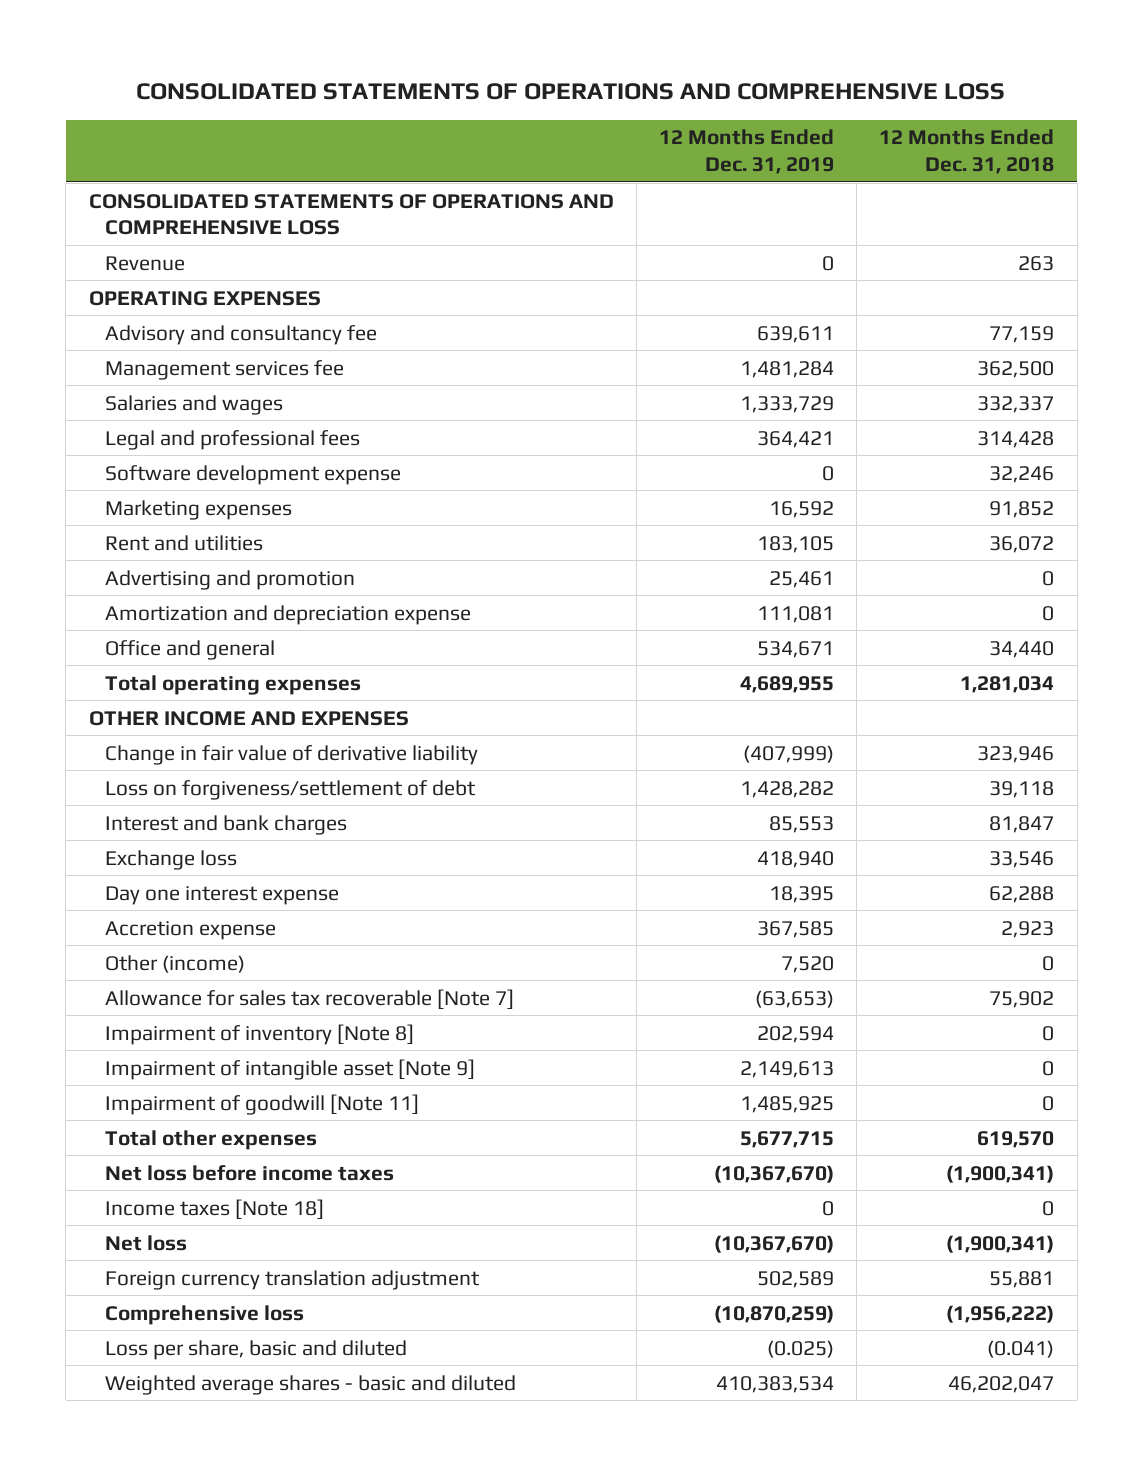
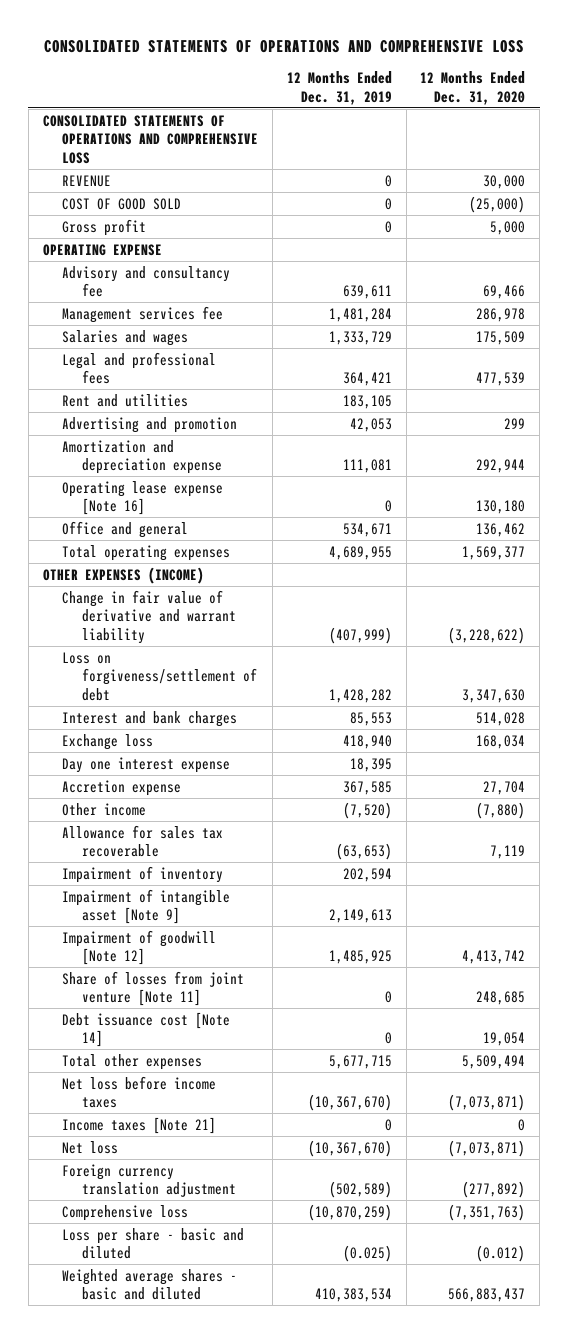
- | 12 Months Ended Dec. 31, 2019 | 12 Months Ended Dec. 31, 2018
+ | 12 Months Ended Dec. 31, 2019 | 12 Months Ended Dec. 31, 2020
- Revenue | 0 | 263
- OPERATING EXPENSES
+ REVENUE | 0 | 30,000
+ COST OF GOOD SOLD | 0 | (25,000)
+ Gross profit | 0 | 5,000
+ OPERATING EXPENSE
- Software development expense | 0 | 32,246
- Marketing expenses | 16,592 | 91,852
- Advertising and promotion | 25,461 | 0
+ Advertising and promotion | 42,053 | 299
+ Operating lease expense [Note 16] | 0 | 130,180
- OTHER INCOME AND EXPENSES
- Change in fair value of derivative liability | (407,999) | 323,946
+ OTHER EXPENSES (INCOME)
+ Change in fair value of derivative and warrant liability | (407,999) | (3,228,622)
- Other (income) | 7,520 | 0
- Allowance for sales tax recoverable [Note 7] | (63,653) | 75,902
- Impairment of inventory [Note 8] | 202,594 | 0
+ Other income | (7,520) | (7,880)
+ Allowance for sales tax recoverable | (63,653) | 7,119
+ Impairment of inventory | 202,594 |
- Impairment of goodwill [Note 11] | 1,485,925 | 0
+ Impairment of goodwill [Note 12] | 1,485,925 | 4,413,742
+ Share of losses from joint venture [Note 11] | 0 | 248,685
+ Debt issuance cost [Note 14] | 0 | 19,054
- Income taxes [Note 18] | 0 | 0
+ Income taxes [Note 21] | 0 | 0
- Foreign currency translation adjustment | 502,589 | 55,881
+ Foreign currency translation adjustment | (502,589) | (277,892)
- Loss per share, basic and diluted | (0.025) | (0.041)
+ Loss per share - basic and diluted | (0.025) | (0.012)

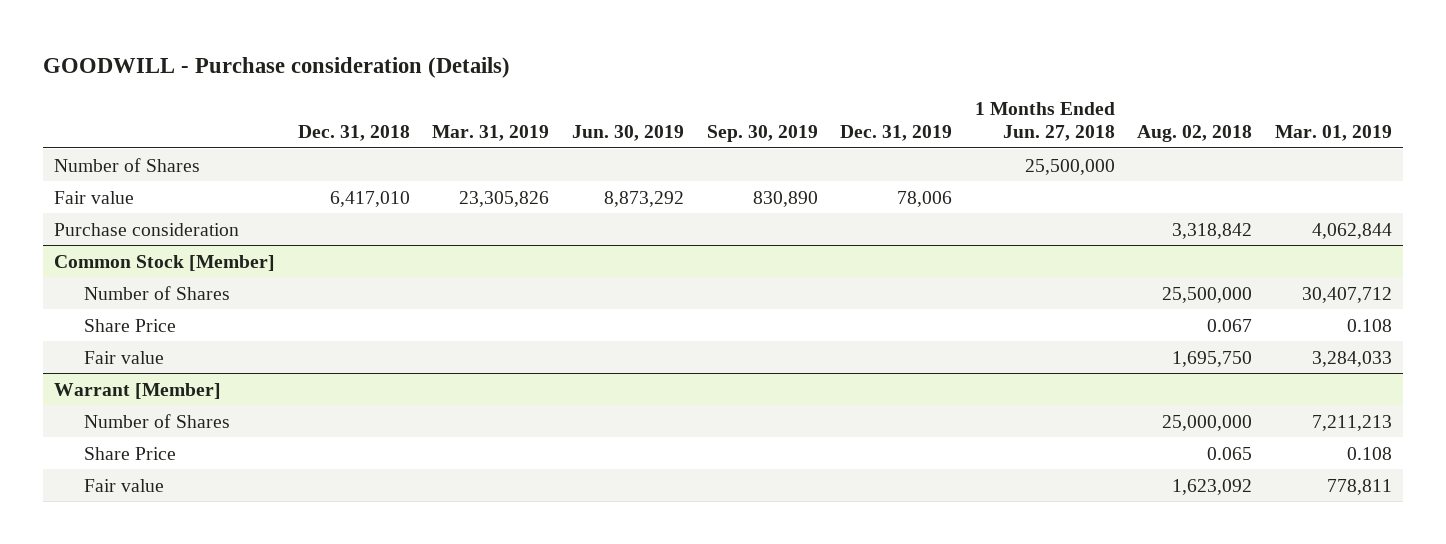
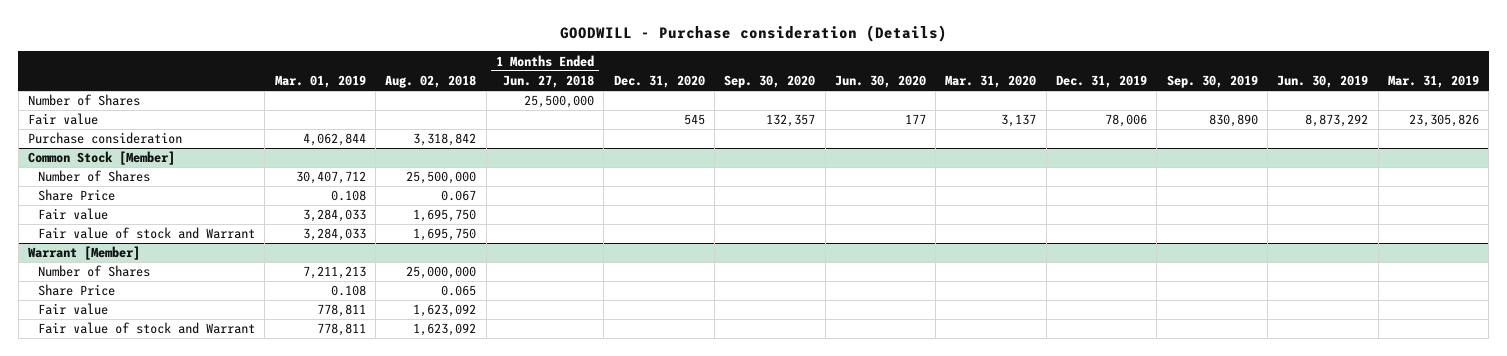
- | Dec. 31, 2018 | Mar. 31, 2019 | Jun. 30, 2019 | Sep. 30, 2019 | Dec. 31, 2019 | 1 Months Ended Jun. 27, 2018 | Aug. 02, 2018 | Mar. 01, 2019
+ | Mar. 01, 2019 | Aug. 02, 2018 | 1 Months Ended Jun. 27, 2018 | Dec. 31, 2020 | Sep. 30, 2020 | Jun. 30, 2020 | Mar. 31, 2020 | Dec. 31, 2019 | Sep. 30, 2019 | Jun. 30, 2019 | Mar. 31, 2019
@ Common Stock [Member]
+ Fair value of stock and Warrant | 3,284,033 | 1,695,750 | | | | | | | | |
@ Warrant [Member]
+ Fair value of stock and Warrant | 778,811 | 1,623,092 | | | | | | | | |

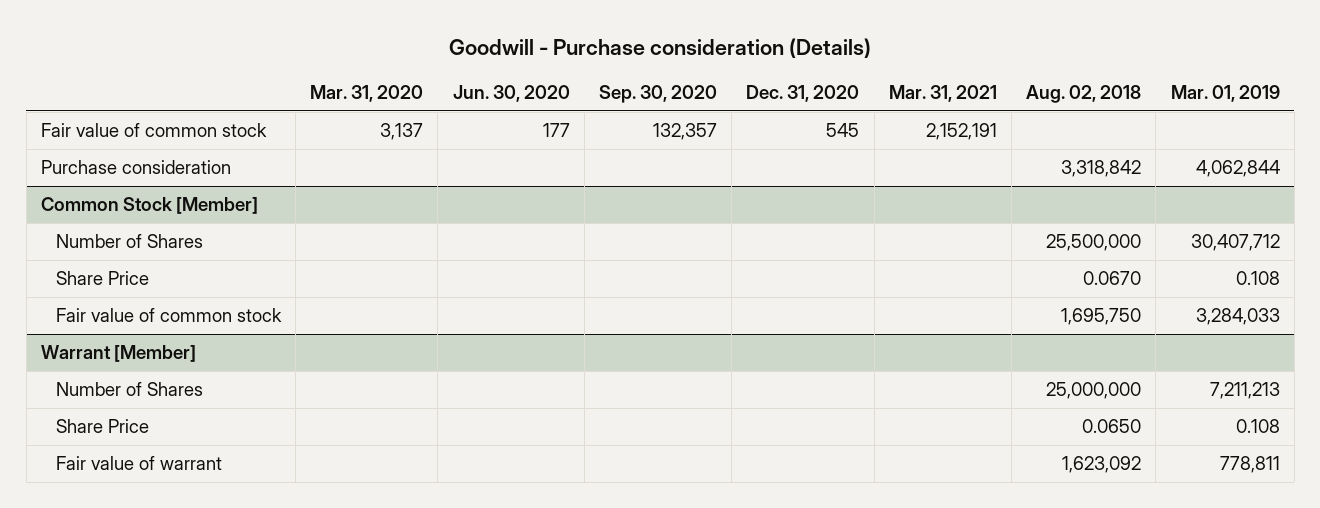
- GOODWILL - Purchase consideration (Details)
+ Goodwill - Purchase consideration (Details)
- | Mar. 01, 2019 | Aug. 02, 2018 | 1 Months Ended Jun. 27, 2018 | Dec. 31, 2020 | Sep. 30, 2020 | Jun. 30, 2020 | Mar. 31, 2020 | Dec. 31, 2019 | Sep. 30, 2019 | Jun. 30, 2019 | Mar. 31, 2019
+ | Mar. 31, 2020 | Jun. 30, 2020 | Sep. 30, 2020 | Dec. 31, 2020 | Mar. 31, 2021 | Aug. 02, 2018 | Mar. 01, 2019
- Number of Shares | | | 25,500,000 | | | | | | | |
- Fair value | | | | 545 | 132,357 | 177 | 3,137 | 78,006 | 830,890 | 8,873,292 | 23,305,826
+ Fair value of common stock | 3,137 | 177 | 132,357 | 545 | 2,152,191 | |
@ Common Stock [Member]
- Share Price | 0.108 | 0.067 | | | | | | | | |
- Fair value | 3,284,033 | 1,695,750 | | | | | | | | |
- Fair value of stock and Warrant | 3,284,033 | 1,695,750 | | | | | | | | |
+ Share Price | | | | | | 0.0670 | 0.108
+ Fair value of common stock | | | | | | 1,695,750 | 3,284,033
@ Warrant [Member]
- Share Price | 0.108 | 0.065 | | | | | | | | |
- Fair value | 778,811 | 1,623,092 | | | | | | | | |
- Fair value of stock and Warrant | 778,811 | 1,623,092 | | | | | | | | |
+ Share Price | | | | | | 0.0650 | 0.108
+ Fair value of warrant | | | | | | 1,623,092 | 778,811

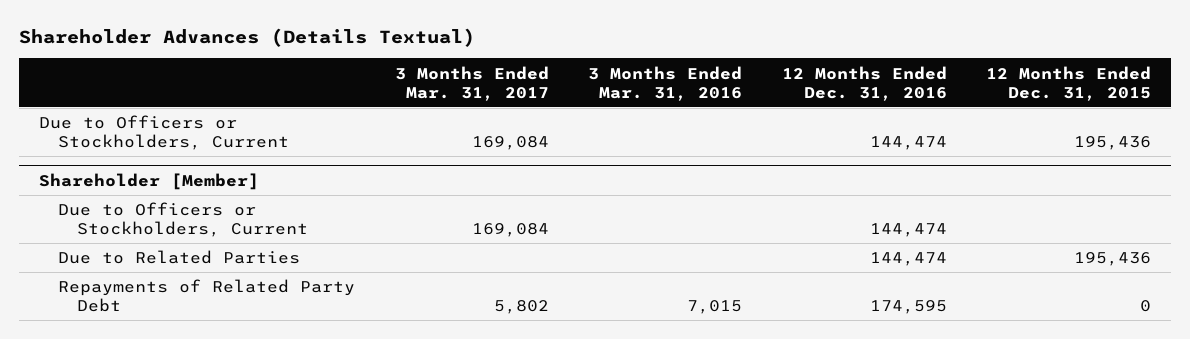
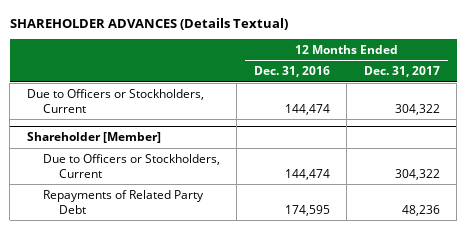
- Shareholder Advances (Details Textual)
+ SHAREHOLDER ADVANCES (Details Textual)
- | 3 Months Ended Mar. 31, 2017 | 3 Months Ended Mar. 31, 2016 | 12 Months Ended Dec. 31, 2016 | 12 Months Ended Dec. 31, 2015
+ | 12 Months Ended Dec. 31, 2016 | 12 Months Ended Dec. 31, 2017
@ Shareholder [Member]
- Due to Related Parties | | | 144,474 | 195,436

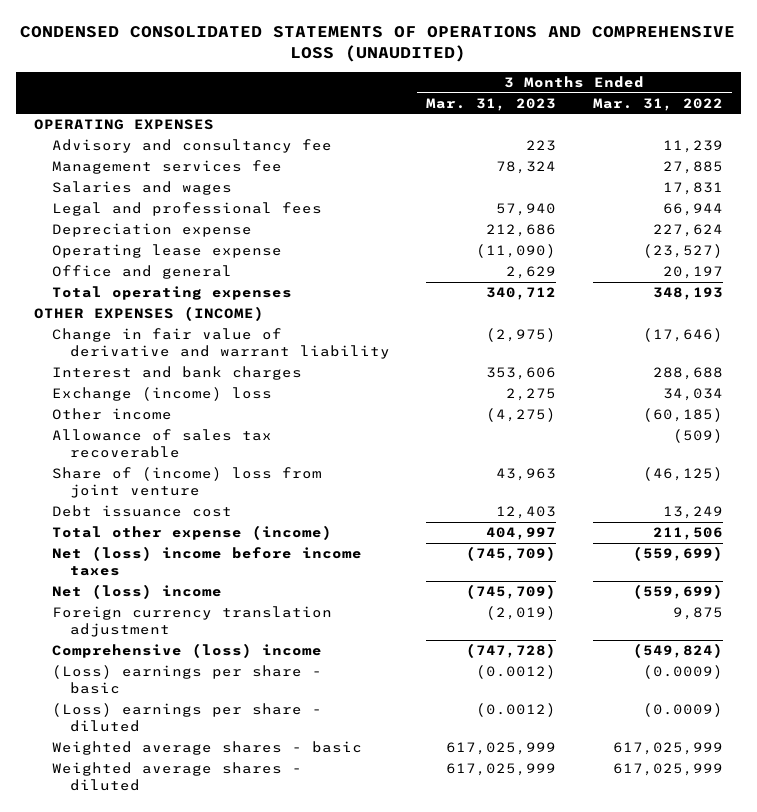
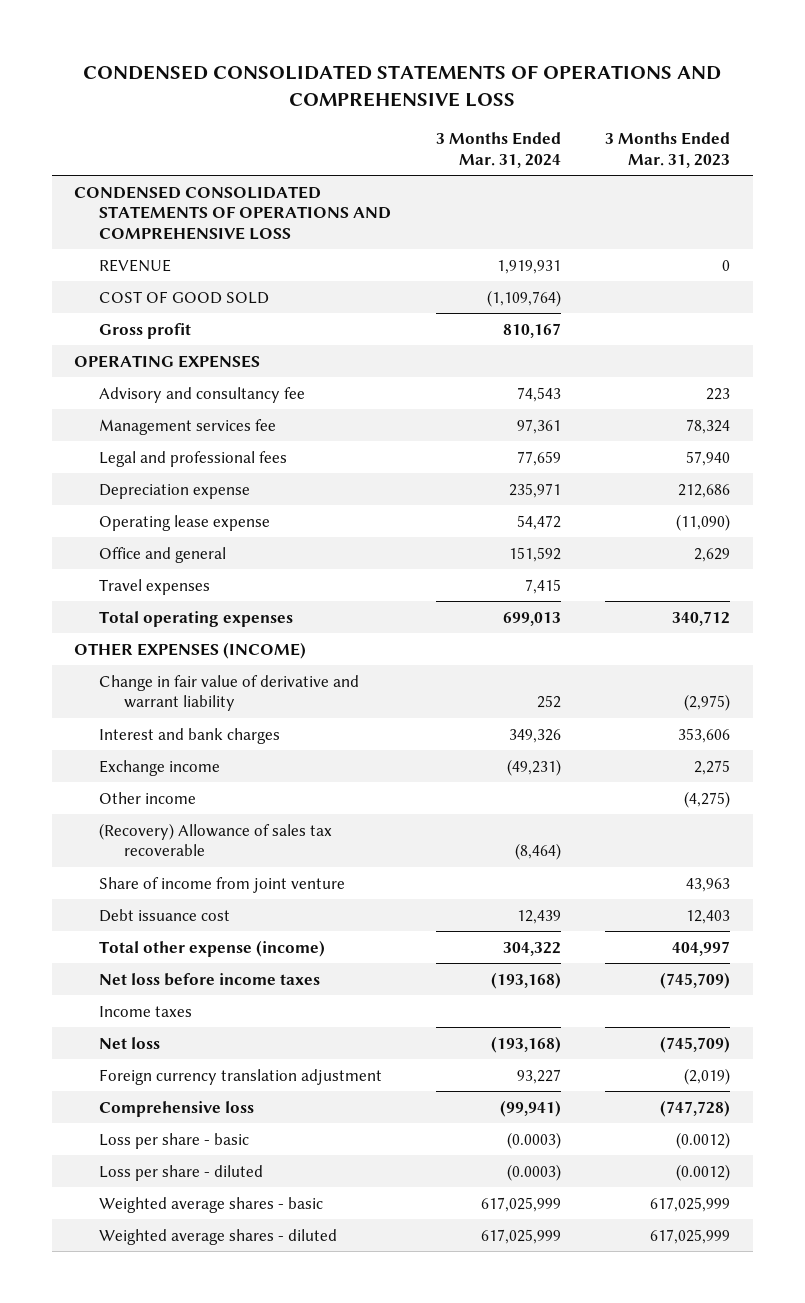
- CONDENSED CONSOLIDATED STATEMENTS OF OPERATIONS AND COMPREHENSIVE LOSS (UNAUDITED)
+ CONDENSED CONSOLIDATED STATEMENTS OF OPERATIONS AND COMPREHENSIVE LOSS
- | 3 Months Ended Mar. 31, 2023 | 3 Months Ended Mar. 31, 2022
+ | 3 Months Ended Mar. 31, 2024 | 3 Months Ended Mar. 31, 2023
+ CONDENSED CONSOLIDATED STATEMENTS OF OPERATIONS AND COMPREHENSIVE LOSS
+ REVENUE | 1,919,931 | 0
+ COST OF GOOD SOLD | (1,109,764) |
+ Gross profit | 810,167 |
- Salaries and wages | | 17,831
+ Travel expenses | 7,415 |
- Exchange (income) loss | 2,275 | 34,034
+ Exchange income | (49,231) | 2,275
- Allowance of sales tax recoverable | | (509)
- Share of (income) loss from joint venture | 43,963 | (46,125)
+ (Recovery) Allowance of sales tax recoverable | (8,464) |
+ Share of income from joint venture | | 43,963
- Net (loss) income before income taxes | (745,709) | (559,699)
- Net (loss) income | (745,709) | (559,699)
+ Net loss before income taxes | (193,168) | (745,709)
+ Income taxes
+ Net loss | (193,168) | (745,709)
- Comprehensive (loss) income | (747,728) | (549,824)
- (Loss) earnings per share - basic | (0.0012) | (0.0009)
- (Loss) earnings per share - diluted | (0.0012) | (0.0009)
+ Comprehensive loss | (99,941) | (747,728)
+ Loss per share - basic | (0.0003) | (0.0012)
+ Loss per share - diluted | (0.0003) | (0.0012)

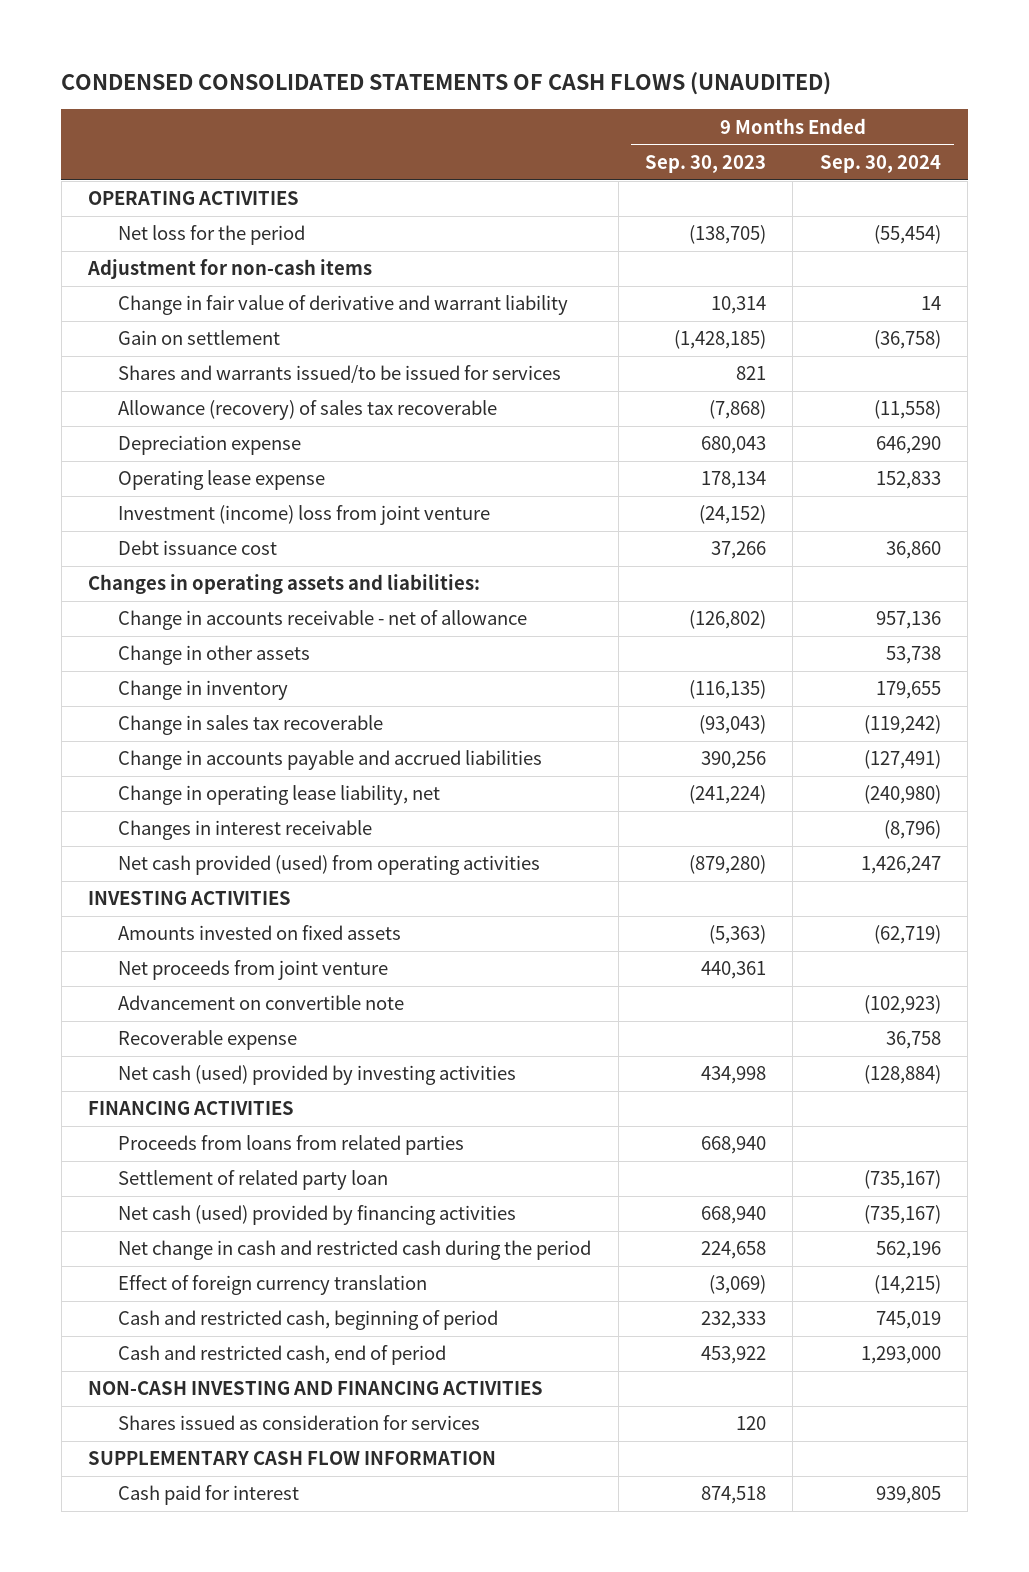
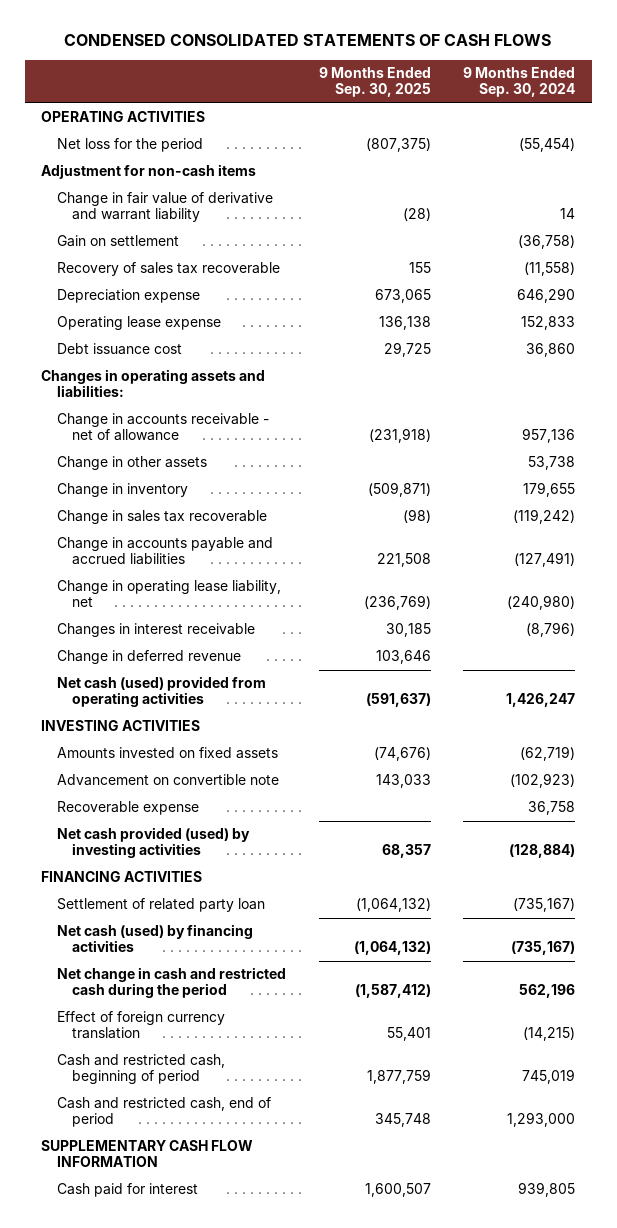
- CONDENSED CONSOLIDATED STATEMENTS OF CASH FLOWS (UNAUDITED)
+ CONDENSED CONSOLIDATED STATEMENTS OF CASH FLOWS
- | 9 Months Ended Sep. 30, 2023 | 9 Months Ended Sep. 30, 2024
+ | 9 Months Ended Sep. 30, 2025 | 9 Months Ended Sep. 30, 2024
- Shares and warrants issued/to be issued for services | 821 |
- Allowance (recovery) of sales tax recoverable | (7,868) | (11,558)
+ Recovery of sales tax recoverable | 155 | (11,558)
- Investment (income) loss from joint venture | (24,152) |
- Net cash provided (used) from operating activities | (879,280) | 1,426,247
+ Change in deferred revenue | 103,646 |
+ Net cash (used) provided from operating activities | (591,637) | 1,426,247
- Net proceeds from joint venture | 440,361 |
- Net cash (used) provided by investing activities | 434,998 | (128,884)
+ Net cash provided (used) by investing activities | 68,357 | (128,884)
- Proceeds from loans from related parties | 668,940 |
- Net cash (used) provided by financing activities | 668,940 | (735,167)
+ Net cash (used) by financing activities | (1,064,132) | (735,167)
- NON-CASH INVESTING AND FINANCING ACTIVITIES
- Shares issued as consideration for services | 120 |

